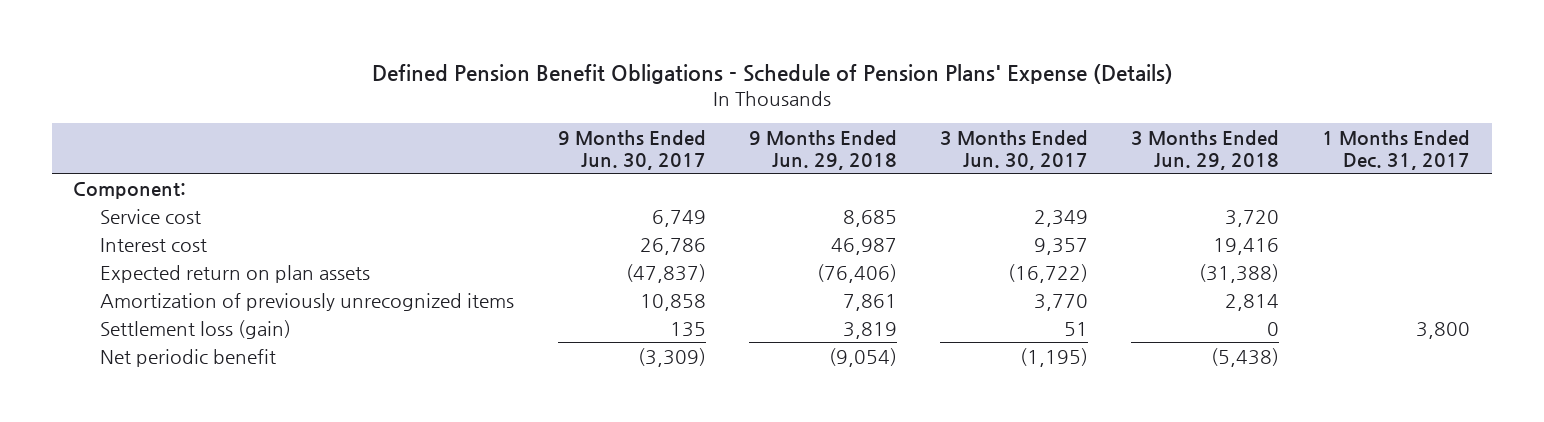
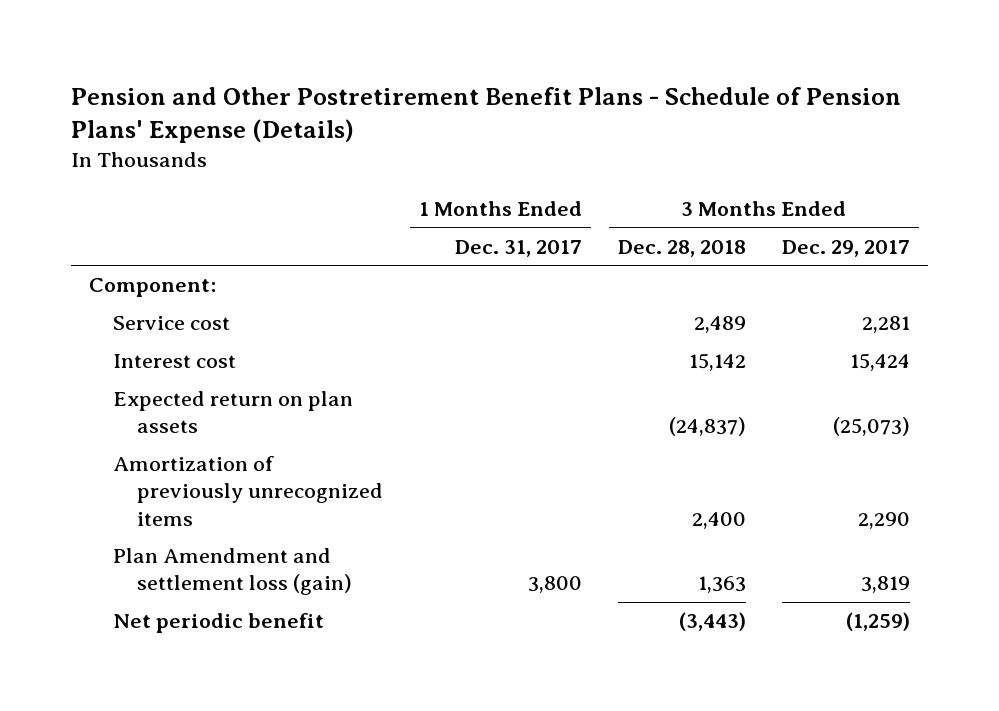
- Defined Pension Benefit Obligations - Schedule of Pension Plans' Expense (Details)
+ Pension and Other Postretirement Benefit Plans - Schedule of Pension Plans' Expense (Details)
- | 9 Months Ended Jun. 30, 2017 | 9 Months Ended Jun. 29, 2018 | 3 Months Ended Jun. 30, 2017 | 3 Months Ended Jun. 29, 2018 | 1 Months Ended Dec. 31, 2017
+ | 1 Months Ended Dec. 31, 2017 | 3 Months Ended Dec. 28, 2018 | 3 Months Ended Dec. 29, 2017
- Settlement loss (gain) | 135 | 3,819 | 51 | 0 | 3,800
+ Plan Amendment and settlement loss (gain) | 3,800 | 1,363 | 3,819

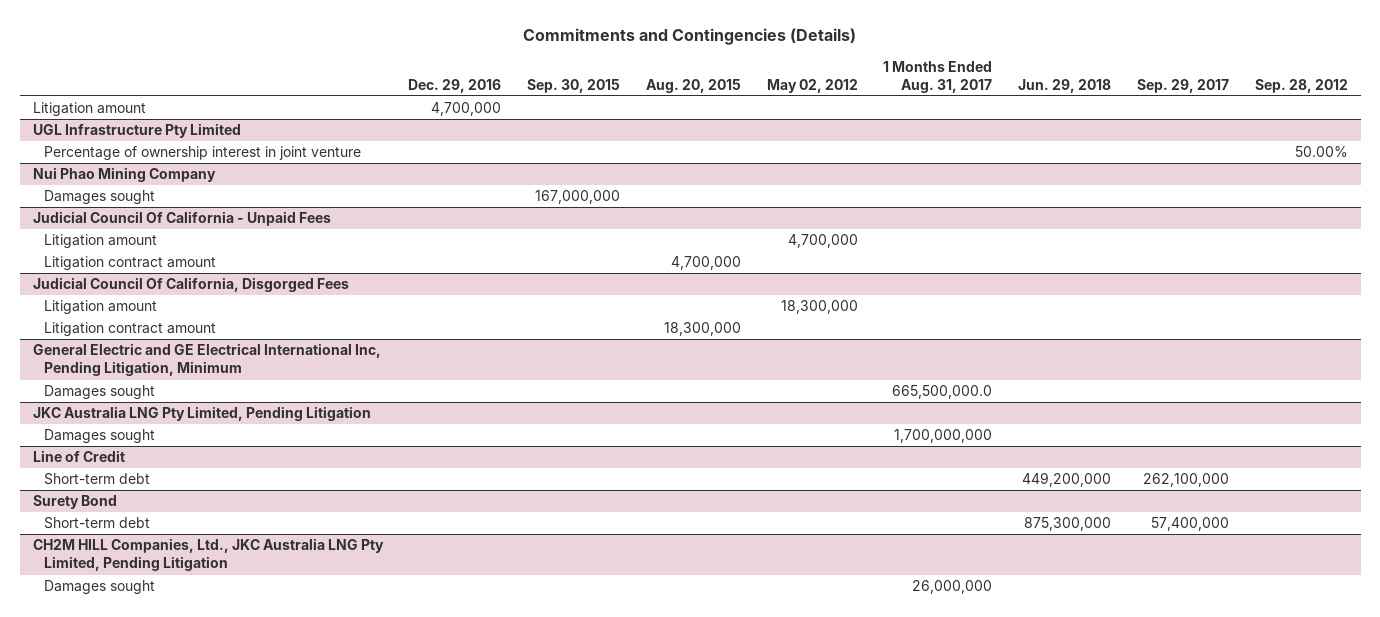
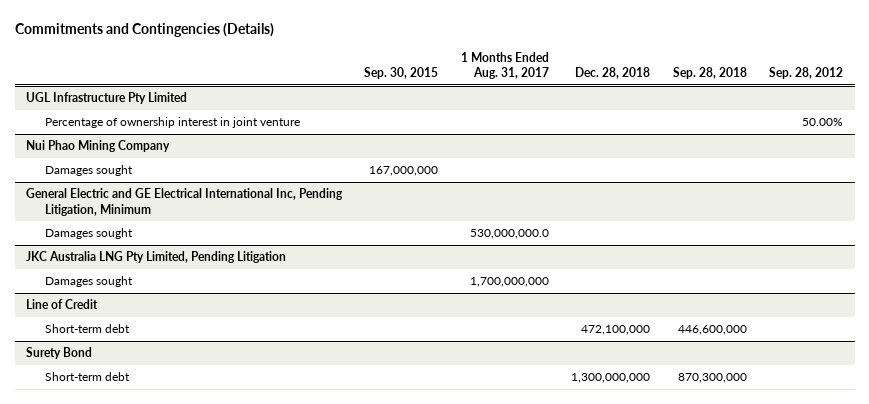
- | Dec. 29, 2016 | Sep. 30, 2015 | Aug. 20, 2015 | May 02, 2012 | 1 Months Ended Aug. 31, 2017 | Jun. 29, 2018 | Sep. 29, 2017 | Sep. 28, 2012
+ | Sep. 30, 2015 | 1 Months Ended Aug. 31, 2017 | Dec. 28, 2018 | Sep. 28, 2018 | Sep. 28, 2012
- Litigation amount | 4,700,000 | | | | | | |
- Judicial Council Of California - Unpaid Fees
- Litigation amount | | | | 4,700,000 | | | |
- Litigation contract amount | | | 4,700,000 | | | | |
- Judicial Council Of California, Disgorged Fees
- Litigation amount | | | | 18,300,000 | | | |
- Litigation contract amount | | | 18,300,000 | | | | |
@ General Electric and GE Electrical International Inc, Pending Litigation, Minimum
- Damages sought | | | | | 665,500,000.0 | | |
+ Damages sought | | 530,000,000.0 | | |
- CH2M HILL Companies, Ltd., JKC Australia LNG Pty Limited, Pending Litigation
- Damages sought | | | | | 26,000,000 | | |

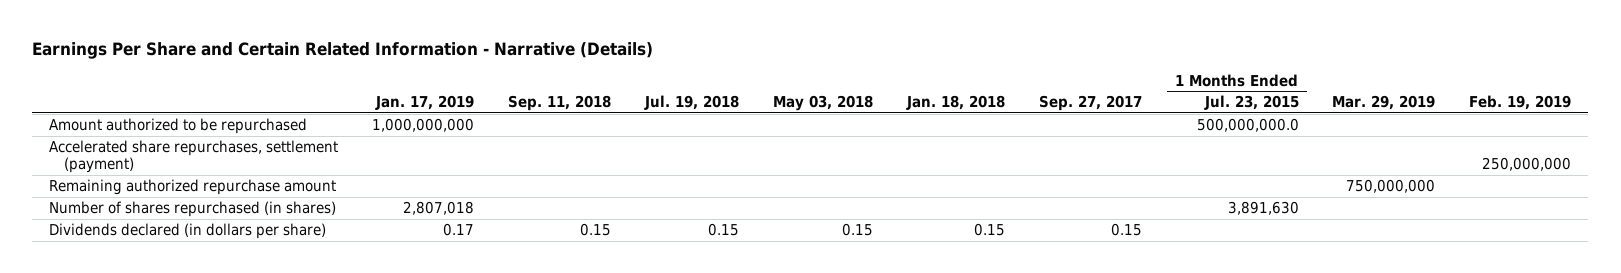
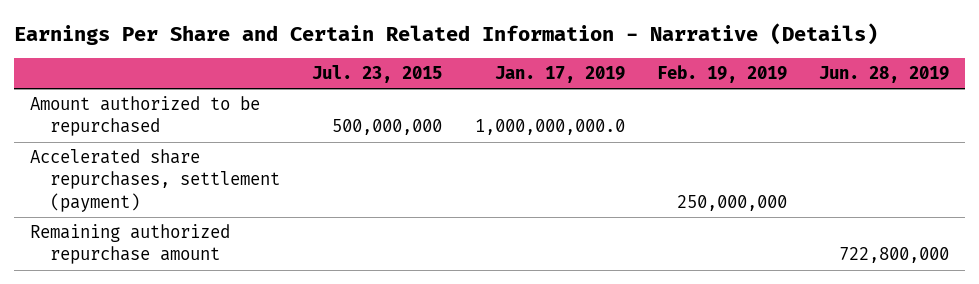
- | Jan. 17, 2019 | Sep. 11, 2018 | Jul. 19, 2018 | May 03, 2018 | Jan. 18, 2018 | Sep. 27, 2017 | 1 Months Ended Jul. 23, 2015 | Mar. 29, 2019 | Feb. 19, 2019
+ | Jul. 23, 2015 | Jan. 17, 2019 | Feb. 19, 2019 | Jun. 28, 2019
- Amount authorized to be repurchased | 1,000,000,000 | | | | | | 500,000,000.0 | |
+ Amount authorized to be repurchased | 500,000,000 | 1,000,000,000.0 | |
- Number of shares repurchased (in shares) | 2,807,018 | | | | | | 3,891,630 | |
- Dividends declared (in dollars per share) | 0.17 | 0.15 | 0.15 | 0.15 | 0.15 | 0.15 | | |

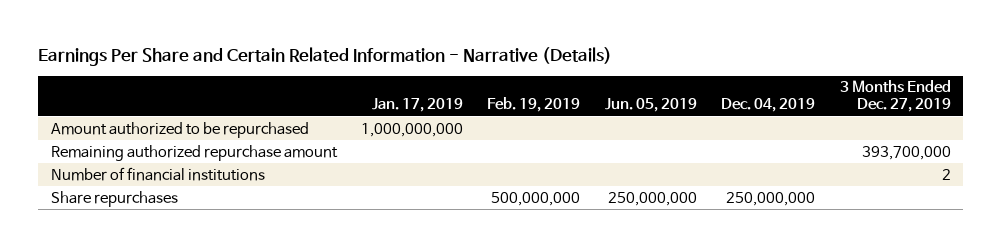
- | Jul. 23, 2015 | Jan. 17, 2019 | Feb. 19, 2019 | Jun. 28, 2019
+ | Jan. 17, 2019 | Feb. 19, 2019 | Jun. 05, 2019 | Dec. 04, 2019 | 3 Months Ended Dec. 27, 2019
- Amount authorized to be repurchased | 500,000,000 | 1,000,000,000.0 | |
- Accelerated share repurchases, settlement (payment) | | | 250,000,000 |
+ Amount authorized to be repurchased | 1,000,000,000 | | | |
+ Number of financial institutions | | | | | 2
+ Share repurchases | | 500,000,000 | 250,000,000 | 250,000,000 |

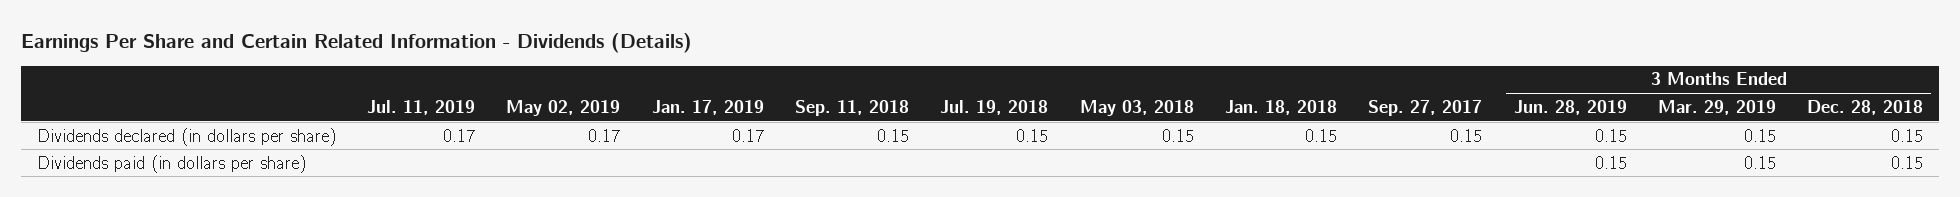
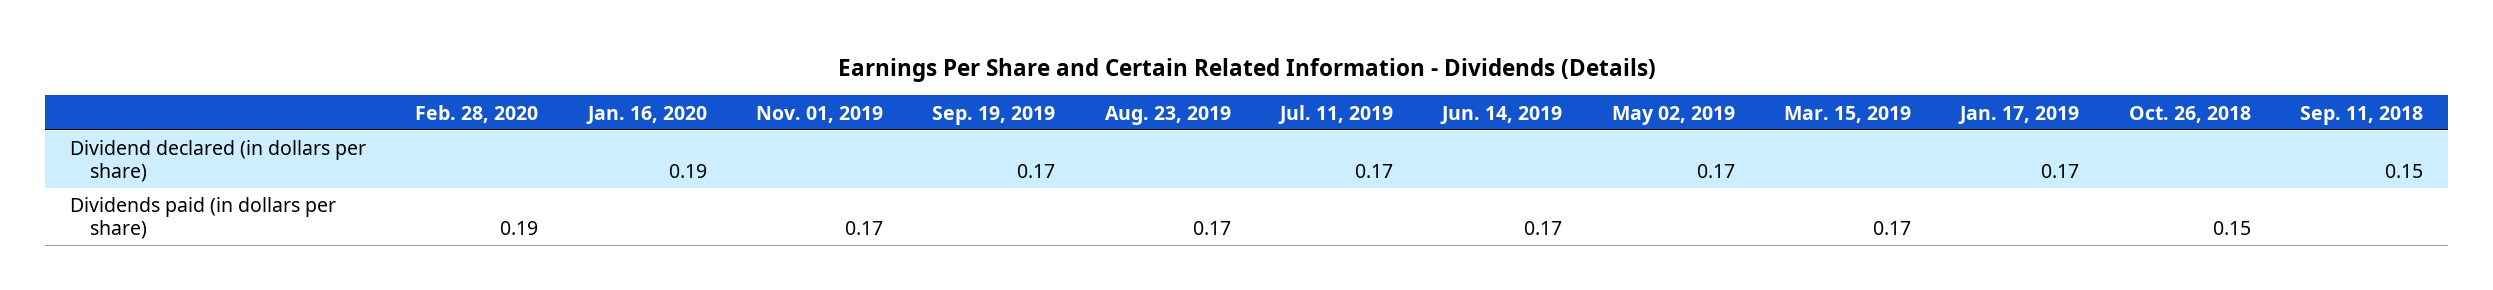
- | Jul. 11, 2019 | May 02, 2019 | Jan. 17, 2019 | Sep. 11, 2018 | Jul. 19, 2018 | May 03, 2018 | Jan. 18, 2018 | Sep. 27, 2017 | 3 Months Ended Jun. 28, 2019 | 3 Months Ended Mar. 29, 2019 | 3 Months Ended Dec. 28, 2018
+ | Feb. 28, 2020 | Jan. 16, 2020 | Nov. 01, 2019 | Sep. 19, 2019 | Aug. 23, 2019 | Jul. 11, 2019 | Jun. 14, 2019 | May 02, 2019 | Mar. 15, 2019 | Jan. 17, 2019 | Oct. 26, 2018 | Sep. 11, 2018
- Dividends declared (in dollars per share) | 0.17 | 0.17 | 0.17 | 0.15 | 0.15 | 0.15 | 0.15 | 0.15 | 0.15 | 0.15 | 0.15
+ Dividend declared (in dollars per share) | | 0.19 | | 0.17 | | 0.17 | | 0.17 | | 0.17 | | 0.15

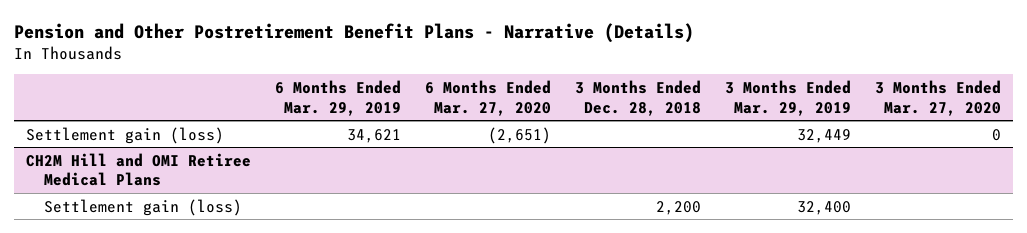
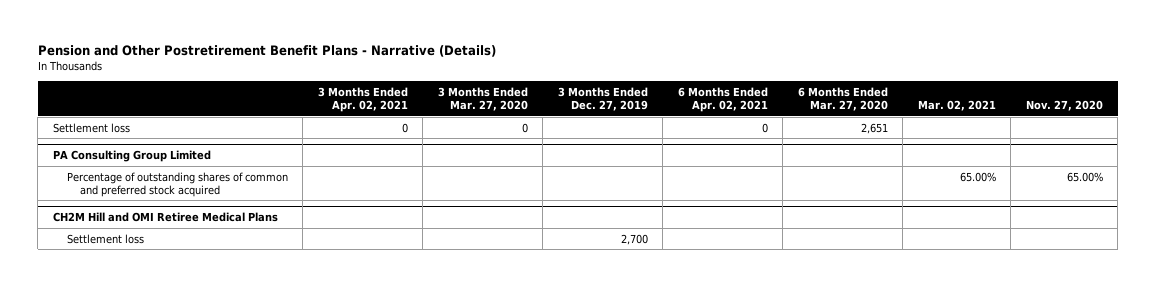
- | 6 Months Ended Mar. 29, 2019 | 6 Months Ended Mar. 27, 2020 | 3 Months Ended Dec. 28, 2018 | 3 Months Ended Mar. 29, 2019 | 3 Months Ended Mar. 27, 2020
+ | 3 Months Ended Apr. 02, 2021 | 3 Months Ended Mar. 27, 2020 | 3 Months Ended Dec. 27, 2019 | 6 Months Ended Apr. 02, 2021 | 6 Months Ended Mar. 27, 2020 | Mar. 02, 2021 | Nov. 27, 2020
- Settlement gain (loss) | 34,621 | (2,651) | | 32,449 | 0
+ Settlement loss | 0 | 0 | | 0 | 2,651 | |
+ PA Consulting Group Limited
+ Percentage of outstanding shares of common and preferred stock acquired | | | | | | 65.00% | 65.00%
@ CH2M Hill and OMI Retiree Medical Plans
- Settlement gain (loss) | | | 2,200 | 32,400 |
+ Settlement loss | | | 2,700 | | | |

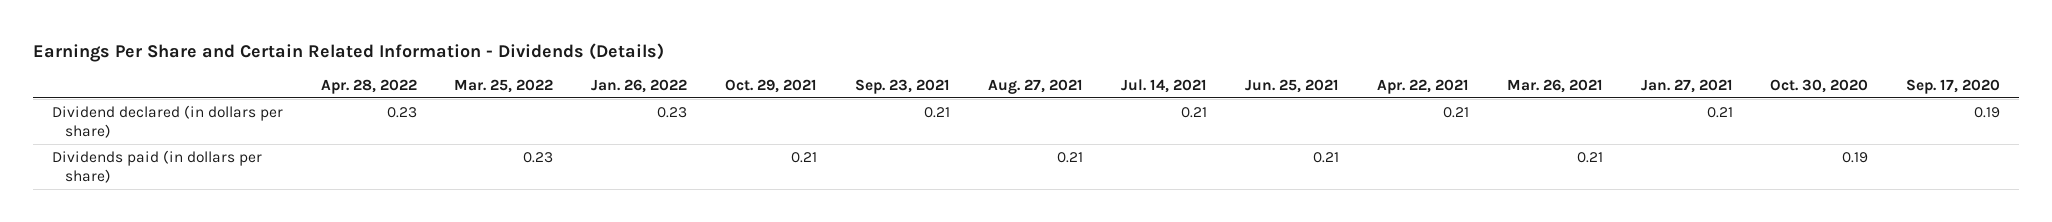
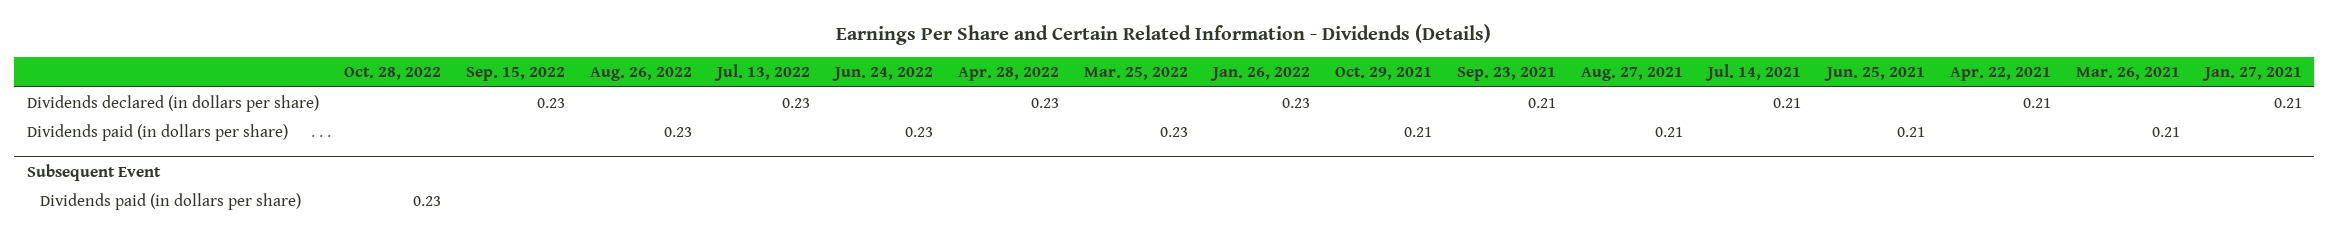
- | Apr. 28, 2022 | Mar. 25, 2022 | Jan. 26, 2022 | Oct. 29, 2021 | Sep. 23, 2021 | Aug. 27, 2021 | Jul. 14, 2021 | Jun. 25, 2021 | Apr. 22, 2021 | Mar. 26, 2021 | Jan. 27, 2021 | Oct. 30, 2020 | Sep. 17, 2020
+ | Oct. 28, 2022 | Sep. 15, 2022 | Aug. 26, 2022 | Jul. 13, 2022 | Jun. 24, 2022 | Apr. 28, 2022 | Mar. 25, 2022 | Jan. 26, 2022 | Oct. 29, 2021 | Sep. 23, 2021 | Aug. 27, 2021 | Jul. 14, 2021 | Jun. 25, 2021 | Apr. 22, 2021 | Mar. 26, 2021 | Jan. 27, 2021
- Dividend declared (in dollars per share) | 0.23 | | 0.23 | | 0.21 | | 0.21 | | 0.21 | | 0.21 | | 0.19
+ Dividends declared (in dollars per share) | | 0.23 | | 0.23 | | 0.23 | | 0.23 | | 0.21 | | 0.21 | | 0.21 | | 0.21
+ Subsequent Event
+ Dividends paid (in dollars per share) | 0.23 | | | | | | | | | | | | | | |

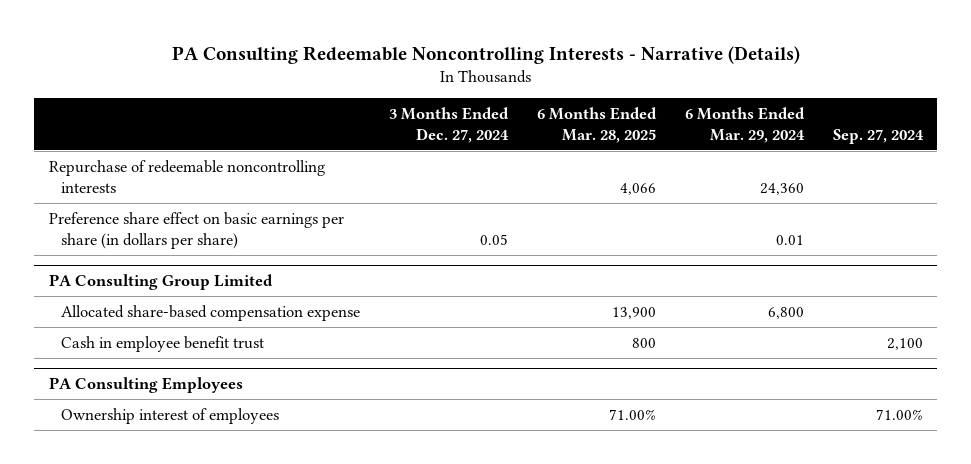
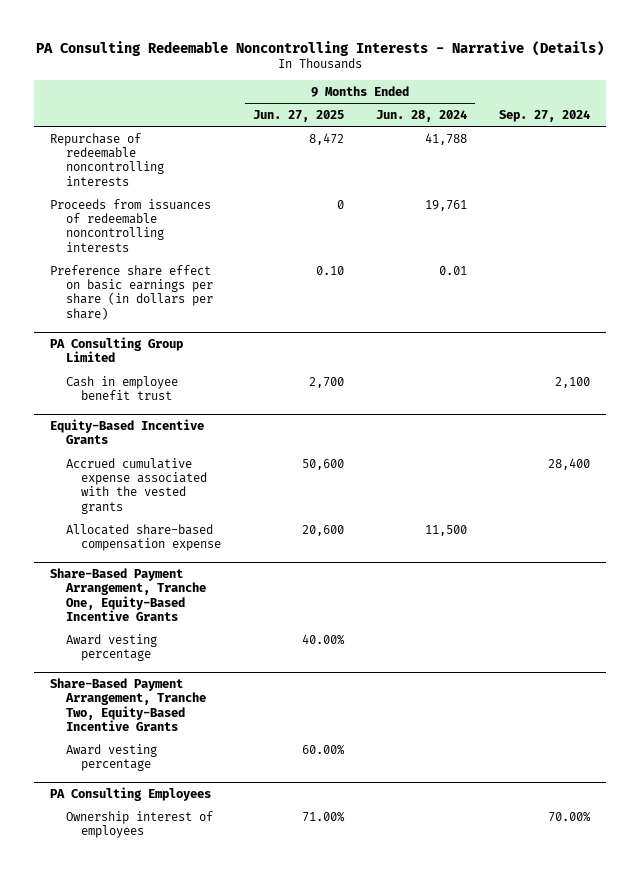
- | 3 Months Ended Dec. 27, 2024 | 6 Months Ended Mar. 28, 2025 | 6 Months Ended Mar. 29, 2024 | Sep. 27, 2024
+ | 9 Months Ended Jun. 27, 2025 | 9 Months Ended Jun. 28, 2024 | Sep. 27, 2024
+ Proceeds from issuances of redeemable noncontrolling interests | 0 | 19,761 |
@ PA Consulting Group Limited
- Allocated share-based compensation expense | | 13,900 | 6,800 |
+ Equity-Based Incentive Grants
+ Accrued cumulative expense associated with the vested grants | 50,600 | | 28,400
+ Allocated share-based compensation expense | 20,600 | 11,500 |
+ Share-Based Payment Arrangement, Tranche One, Equity-Based Incentive Grants
+ Award vesting percentage | 40.00% | |
+ Share-Based Payment Arrangement, Tranche Two, Equity-Based Incentive Grants
+ Award vesting percentage | 60.00% | |
@ PA Consulting Employees
- Ownership interest of employees | | 71.00% | | 71.00%
+ Ownership interest of employees | 71.00% | | 70.00%

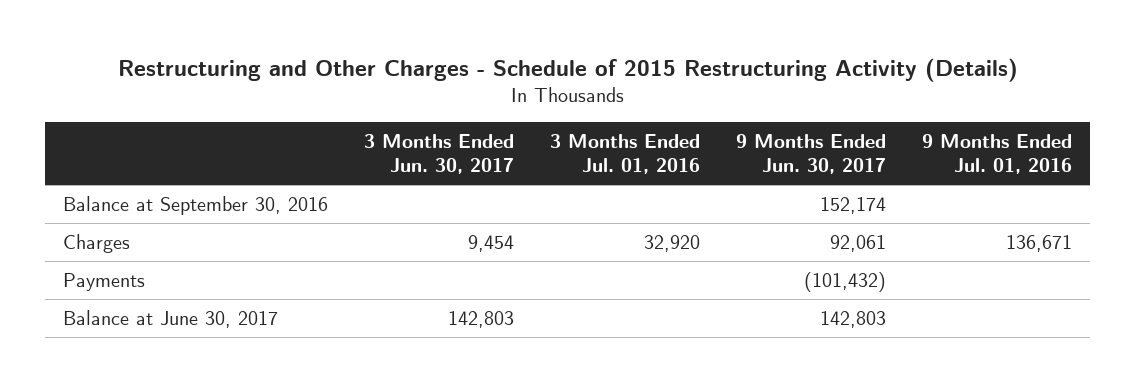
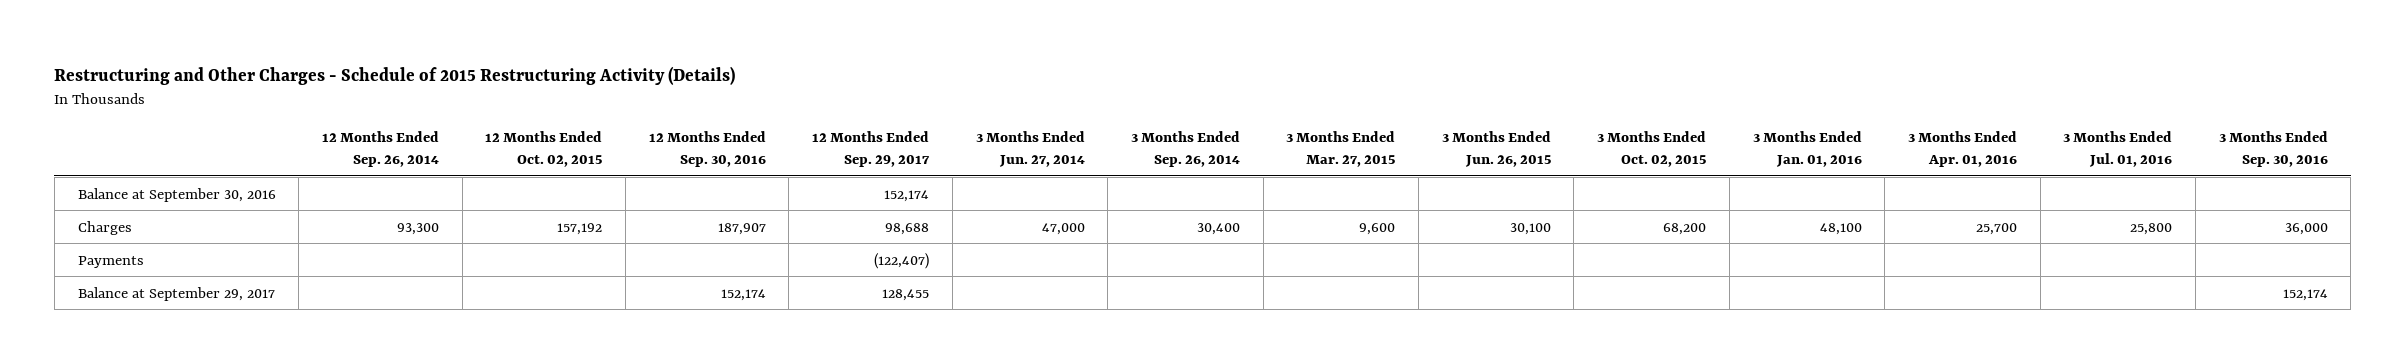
- | 3 Months Ended Jun. 30, 2017 | 3 Months Ended Jul. 01, 2016 | 9 Months Ended Jun. 30, 2017 | 9 Months Ended Jul. 01, 2016
+ | 12 Months Ended Sep. 26, 2014 | 12 Months Ended Oct. 02, 2015 | 12 Months Ended Sep. 30, 2016 | 12 Months Ended Sep. 29, 2017 | 3 Months Ended Jun. 27, 2014 | 3 Months Ended Sep. 26, 2014 | 3 Months Ended Mar. 27, 2015 | 3 Months Ended Jun. 26, 2015 | 3 Months Ended Oct. 02, 2015 | 3 Months Ended Jan. 01, 2016 | 3 Months Ended Apr. 01, 2016 | 3 Months Ended Jul. 01, 2016 | 3 Months Ended Sep. 30, 2016
- Charges | 9,454 | 32,920 | 92,061 | 136,671
+ Charges | 93,300 | 157,192 | 187,907 | 98,688 | 47,000 | 30,400 | 9,600 | 30,100 | 68,200 | 48,100 | 25,700 | 25,800 | 36,000
- Balance at June 30, 2017 | 142,803 | | 142,803 |
+ Balance at September 29, 2017 | | | 152,174 | 128,455 | | | | | | | | | 152,174

